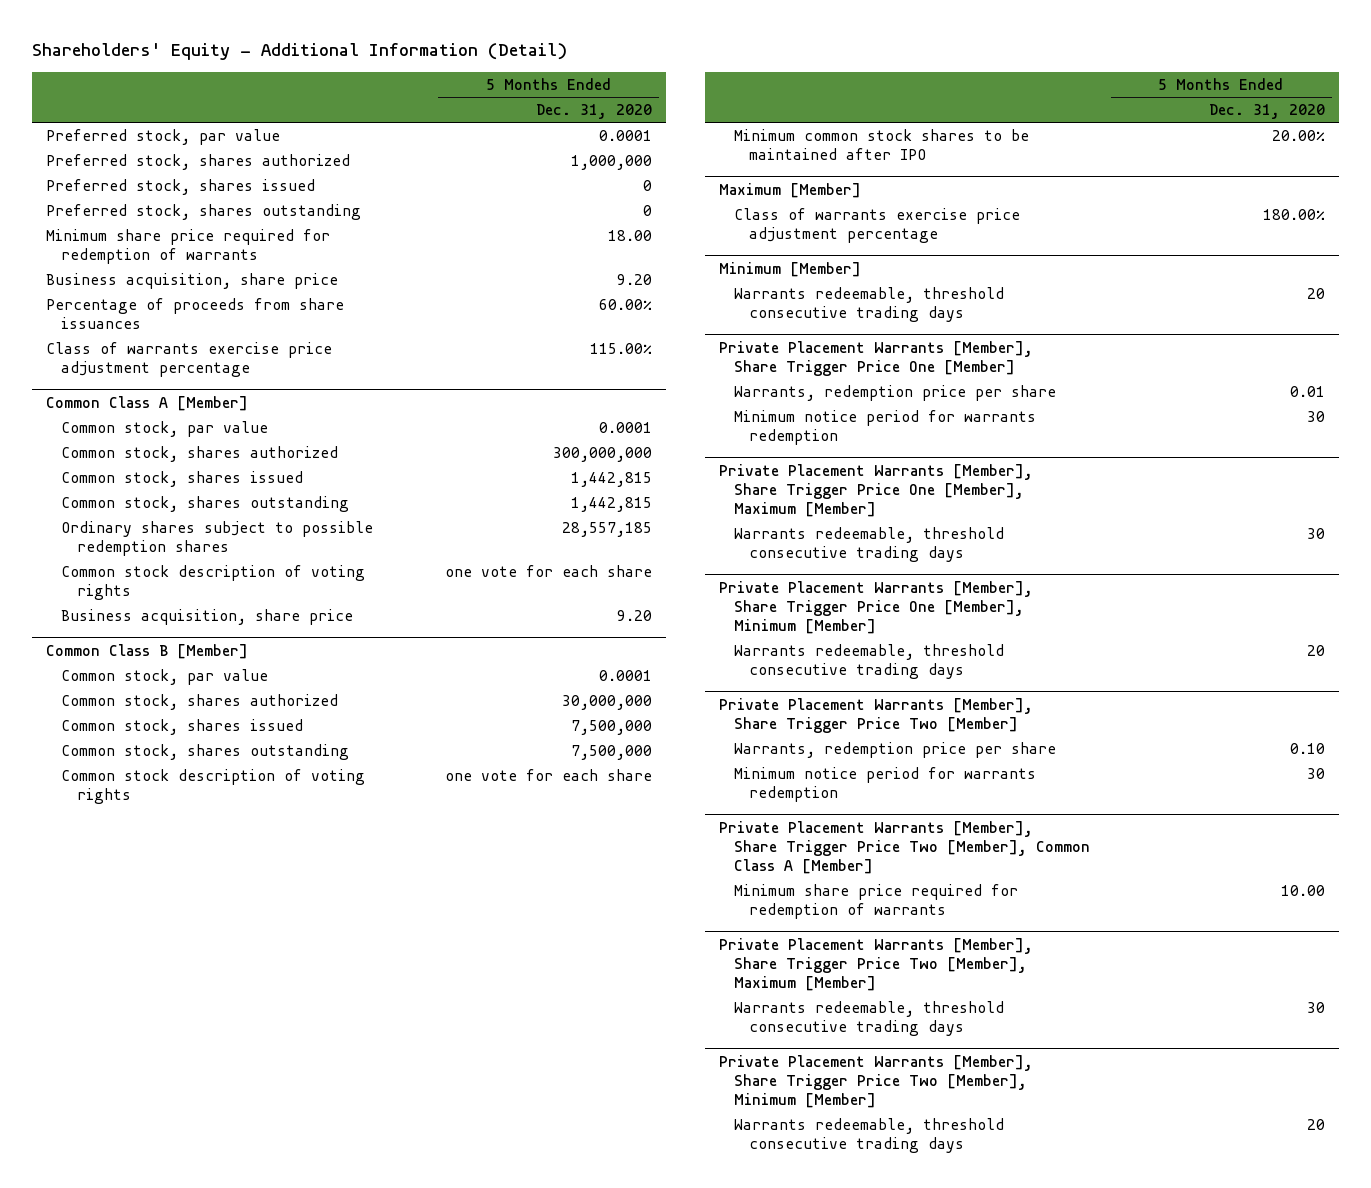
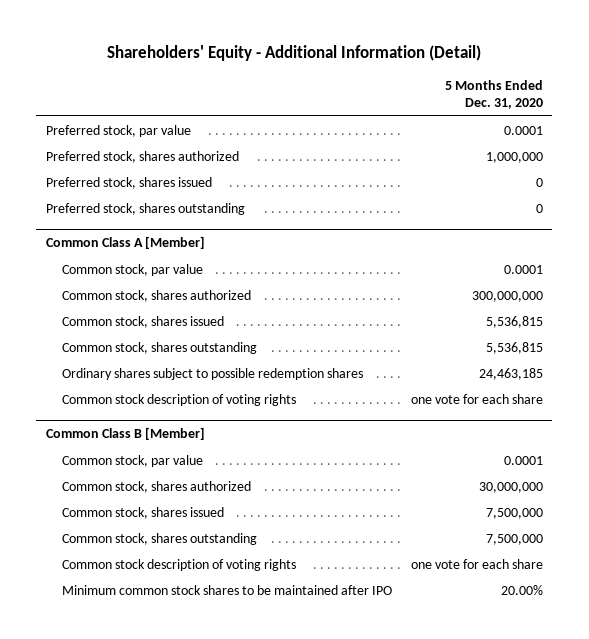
- Minimum share price required for redemption of warrants | 18.00
- Business acquisition, share price | 9.20
- Percentage of proceeds from share issuances | 60.00%
- Class of warrants exercise price adjustment percentage | 115.00%
@ Common Class A [Member]
- Common stock, shares issued | 1,442,815
- Common stock, shares outstanding | 1,442,815
- Ordinary shares subject to possible redemption shares | 28,557,185
+ Common stock, shares issued | 5,536,815
+ Common stock, shares outstanding | 5,536,815
+ Ordinary shares subject to possible redemption shares | 24,463,185
- Business acquisition, share price | 9.20
- Maximum [Member]
- Class of warrants exercise price adjustment percentage | 180.00%
- Minimum [Member]
- Warrants redeemable, threshold consecutive trading days | 20
- Private Placement Warrants [Member], Share Trigger Price One [Member]
- Warrants, redemption price per share | 0.01
- Minimum notice period for warrants redemption | 30
- Private Placement Warrants [Member], Share Trigger Price One [Member], Maximum [Member]
- Warrants redeemable, threshold consecutive trading days | 30
- Private Placement Warrants [Member], Share Trigger Price One [Member], Minimum [Member]
- Warrants redeemable, threshold consecutive trading days | 20
- Private Placement Warrants [Member], Share Trigger Price Two [Member]
- Warrants, redemption price per share | 0.10
- Minimum notice period for warrants redemption | 30
- Private Placement Warrants [Member], Share Trigger Price Two [Member], Common Class A [Member]
- Minimum share price required for redemption of warrants | 10.00
- Private Placement Warrants [Member], Share Trigger Price Two [Member], Maximum [Member]
- Warrants redeemable, threshold consecutive trading days | 30
- Private Placement Warrants [Member], Share Trigger Price Two [Member], Minimum [Member]
- Warrants redeemable, threshold consecutive trading days | 20

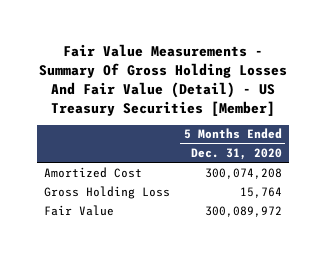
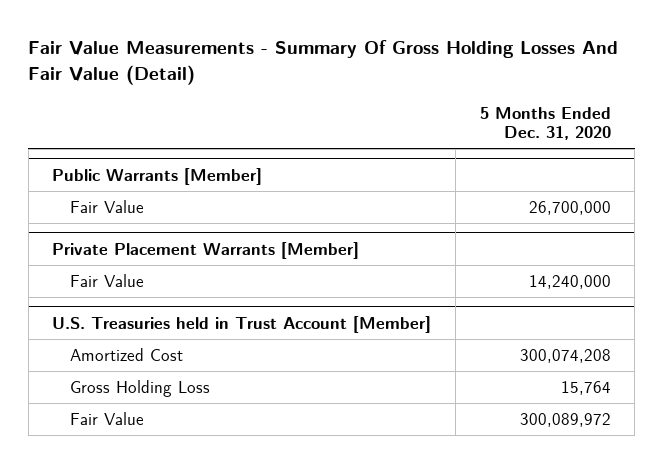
- Fair Value Measurements - Summary Of Gross Holding Losses And Fair Value (Detail) - US Treasury Securities [Member]
+ Fair Value Measurements - Summary Of Gross Holding Losses And Fair Value (Detail)
+ Public Warrants [Member]
+ Fair Value | 26,700,000
+ Private Placement Warrants [Member]
+ Fair Value | 14,240,000
+ U.S. Treasuries held in Trust Account [Member]

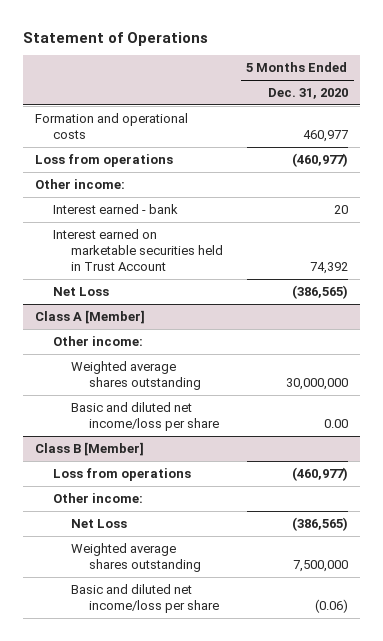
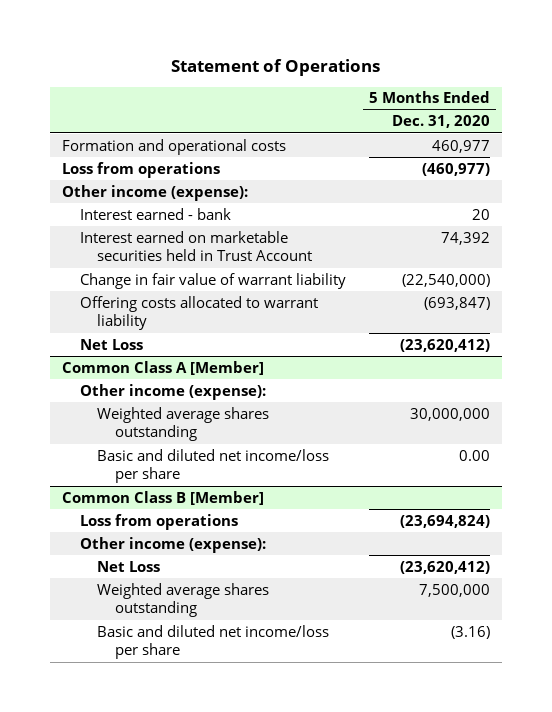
- Other income:
+ Other income (expense):
- Net Loss | (386,565)
- Class A [Member]
- Other income:
+ Change in fair value of warrant liability | (22,540,000)
+ Offering costs allocated to warrant liability | (693,847)
+ Net Loss | (23,620,412)
+ Common Class A [Member]
+ Other income (expense):
- Class B [Member]
- Loss from operations | (460,977)
- Other income:
- Net Loss | (386,565)
+ Common Class B [Member]
+ Loss from operations | (23,694,824)
+ Other income (expense):
+ Net Loss | (23,620,412)
- Basic and diluted net income/loss per share | (0.06)
+ Basic and diluted net income/loss per share | (3.16)

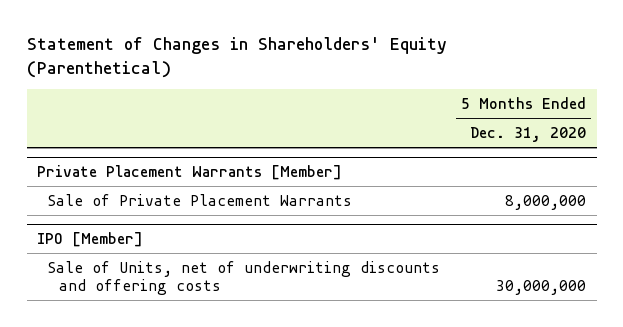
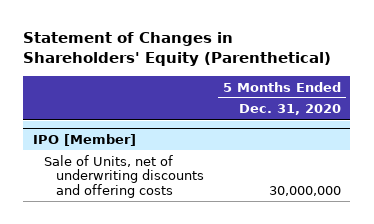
- Private Placement Warrants [Member]
- Sale of Private Placement Warrants | 8,000,000

